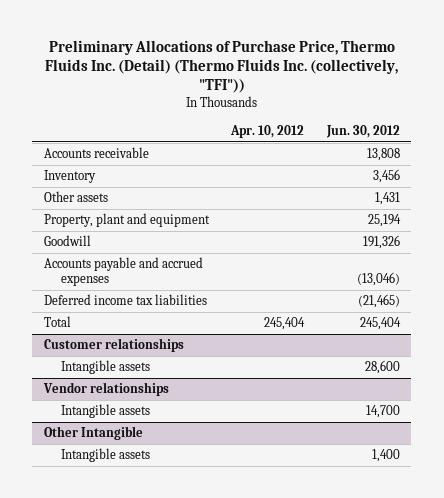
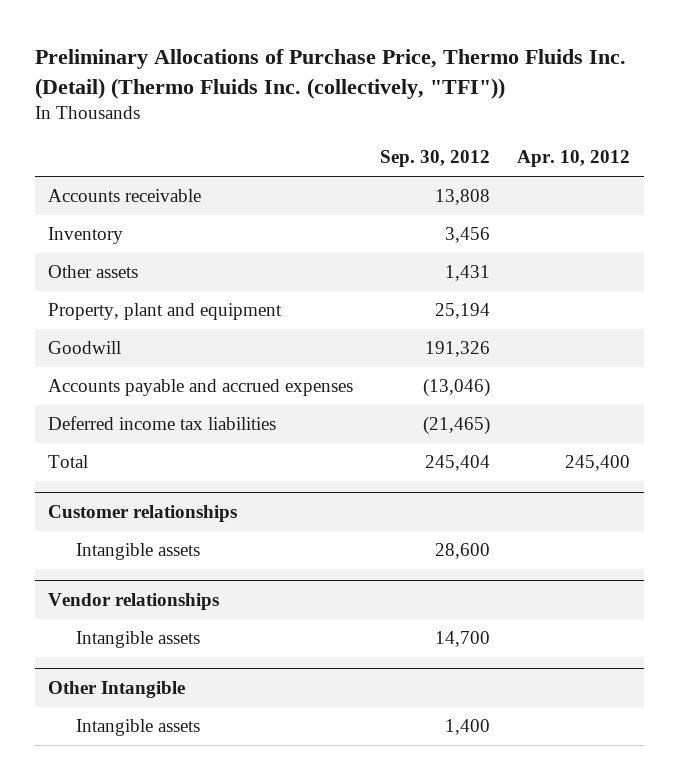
- | Apr. 10, 2012 | Jun. 30, 2012
+ | Sep. 30, 2012 | Apr. 10, 2012
- Total | 245,404 | 245,404
+ Total | 245,404 | 245,400

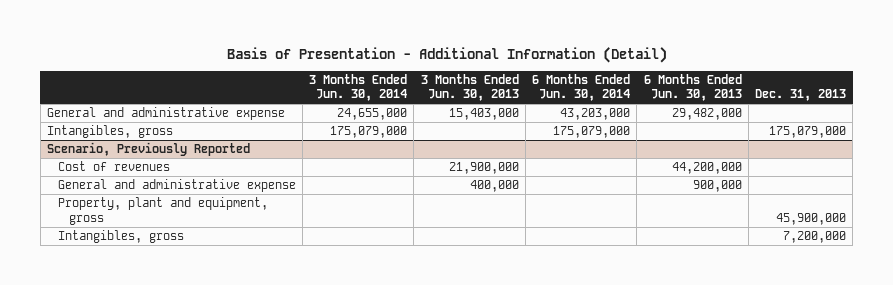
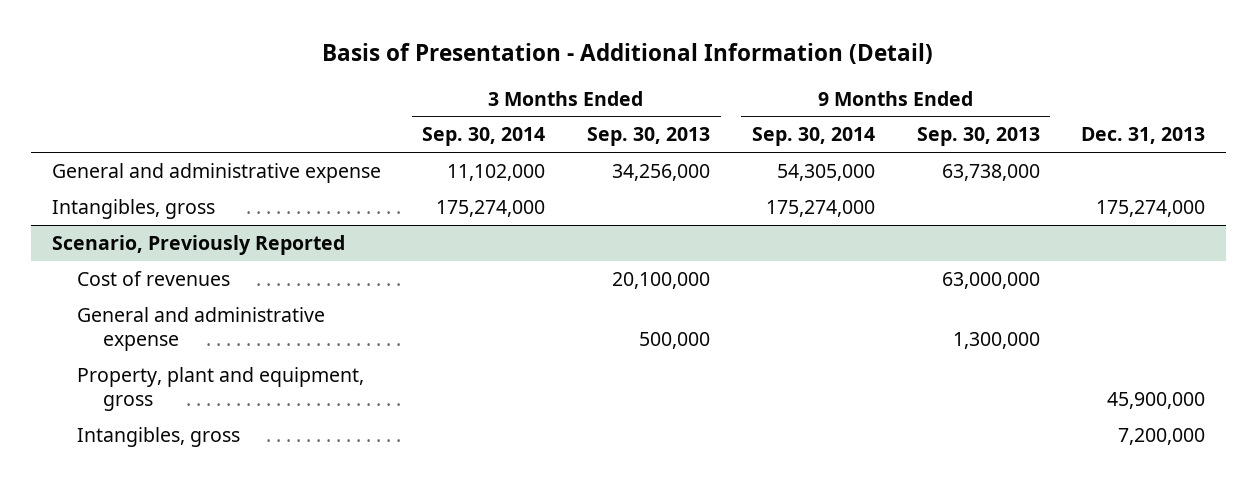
- | 3 Months Ended Jun. 30, 2014 | 3 Months Ended Jun. 30, 2013 | 6 Months Ended Jun. 30, 2014 | 6 Months Ended Jun. 30, 2013 | Dec. 31, 2013
+ | 3 Months Ended Sep. 30, 2014 | 3 Months Ended Sep. 30, 2013 | 9 Months Ended Sep. 30, 2014 | 9 Months Ended Sep. 30, 2013 | Dec. 31, 2013
- Intangibles, gross | 175,079,000 | | 175,079,000 | | 175,079,000
+ Intangibles, gross | 175,274,000 | | 175,274,000 | | 175,274,000

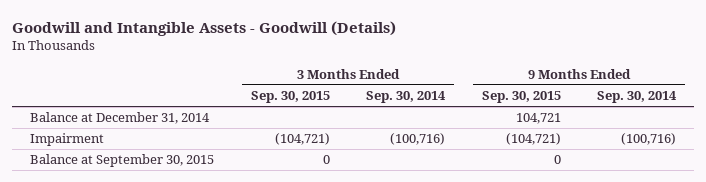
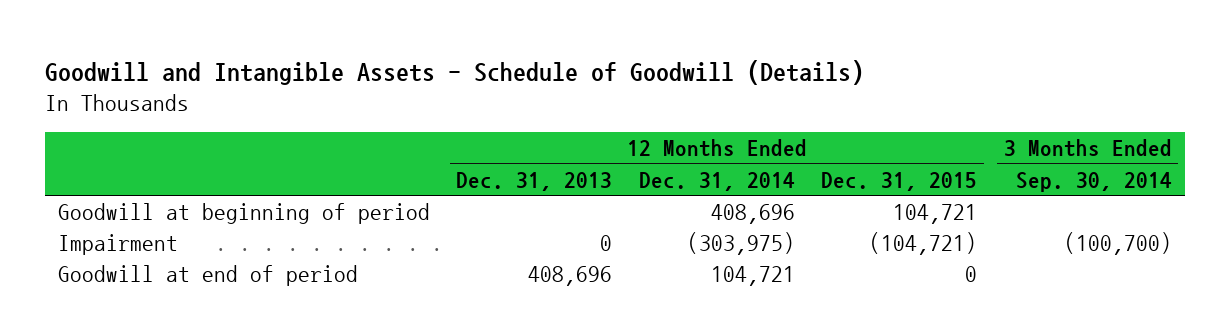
- Goodwill and Intangible Assets - Goodwill (Details)
+ Goodwill and Intangible Assets - Schedule of Goodwill (Details)
- | 3 Months Ended Sep. 30, 2015 | 3 Months Ended Sep. 30, 2014 | 9 Months Ended Sep. 30, 2015 | 9 Months Ended Sep. 30, 2014
+ | 12 Months Ended Dec. 31, 2013 | 12 Months Ended Dec. 31, 2014 | 12 Months Ended Dec. 31, 2015 | 3 Months Ended Sep. 30, 2014
- Balance at December 31, 2014 | | | 104,721 |
- Impairment | (104,721) | (100,716) | (104,721) | (100,716)
- Balance at September 30, 2015 | 0 | | 0 |
+ Goodwill at beginning of period | | 408,696 | 104,721 |
+ Impairment | 0 | (303,975) | (104,721) | (100,700)
+ Goodwill at end of period | 408,696 | 104,721 | 0 |

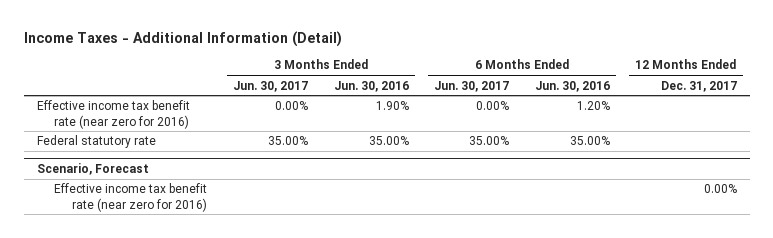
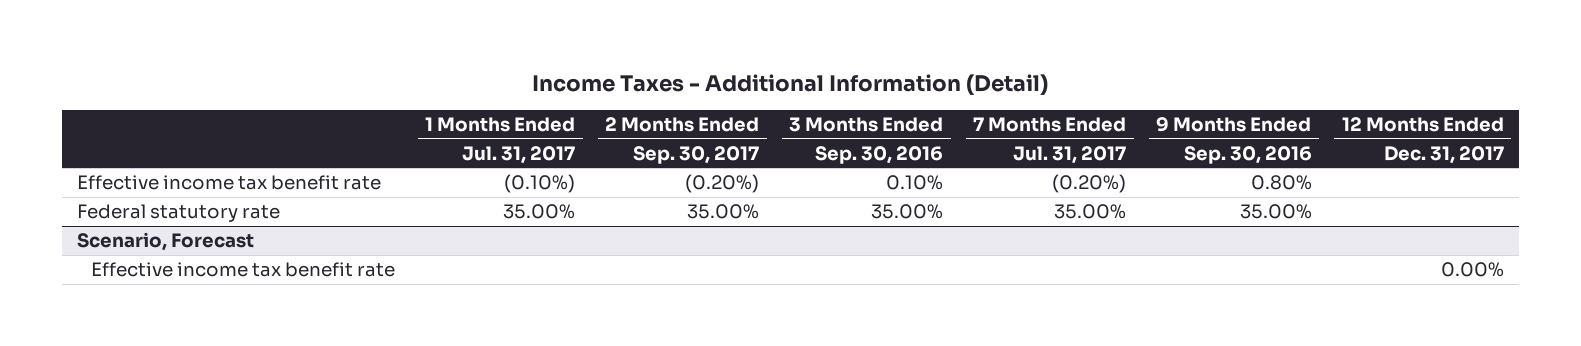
- | 3 Months Ended Jun. 30, 2017 | 3 Months Ended Jun. 30, 2016 | 6 Months Ended Jun. 30, 2017 | 6 Months Ended Jun. 30, 2016 | 12 Months Ended Dec. 31, 2017
+ | 1 Months Ended Jul. 31, 2017 | 2 Months Ended Sep. 30, 2017 | 3 Months Ended Sep. 30, 2016 | 7 Months Ended Jul. 31, 2017 | 9 Months Ended Sep. 30, 2016 | 12 Months Ended Dec. 31, 2017
- Effective income tax benefit rate (near zero for 2016) | 0.00% | 1.90% | 0.00% | 1.20% |
+ Effective income tax benefit rate | (0.10%) | (0.20%) | 0.10% | (0.20%) | 0.80% |
@ Scenario, Forecast
- Effective income tax benefit rate (near zero for 2016) | | | | | 0.00%
+ Effective income tax benefit rate | | | | | | 0.00%

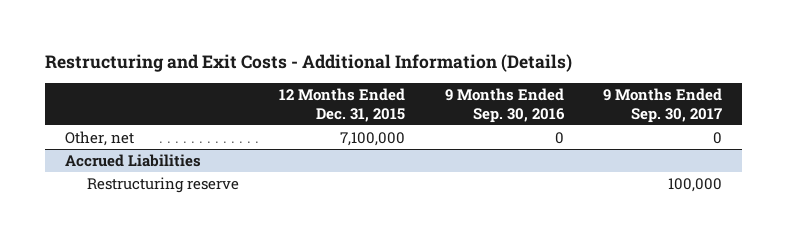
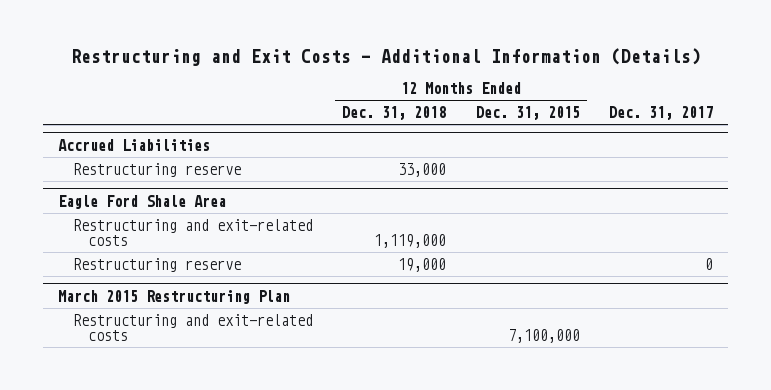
- | 12 Months Ended Dec. 31, 2015 | 9 Months Ended Sep. 30, 2016 | 9 Months Ended Sep. 30, 2017
+ | 12 Months Ended Dec. 31, 2018 | 12 Months Ended Dec. 31, 2015 | Dec. 31, 2017
- Other, net | 7,100,000 | 0 | 0
+ Eagle Ford Shale Area
+ Restructuring and exit-related costs | 1,119,000 | |
+ Restructuring reserve | 19,000 | | 0
+ March 2015 Restructuring Plan
+ Restructuring and exit-related costs | | 7,100,000 |

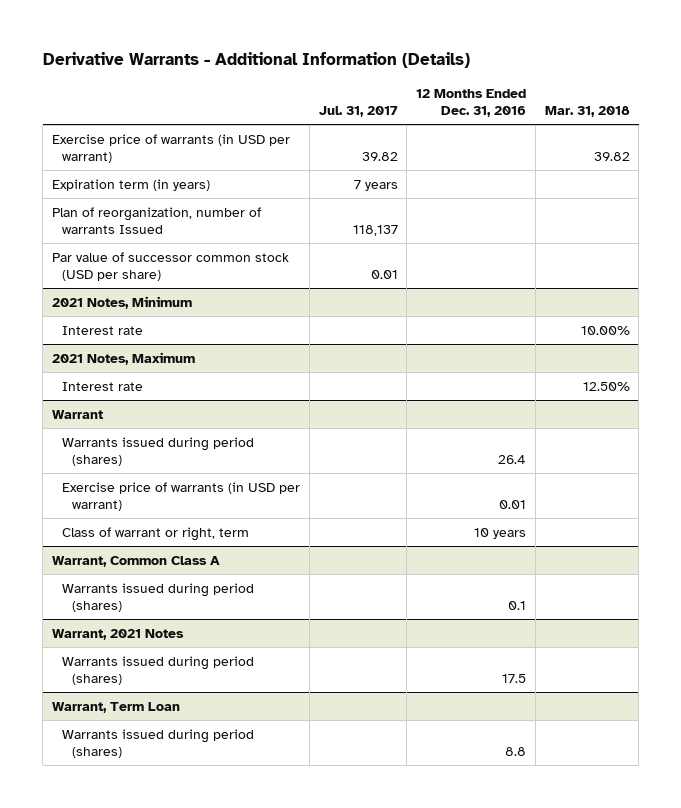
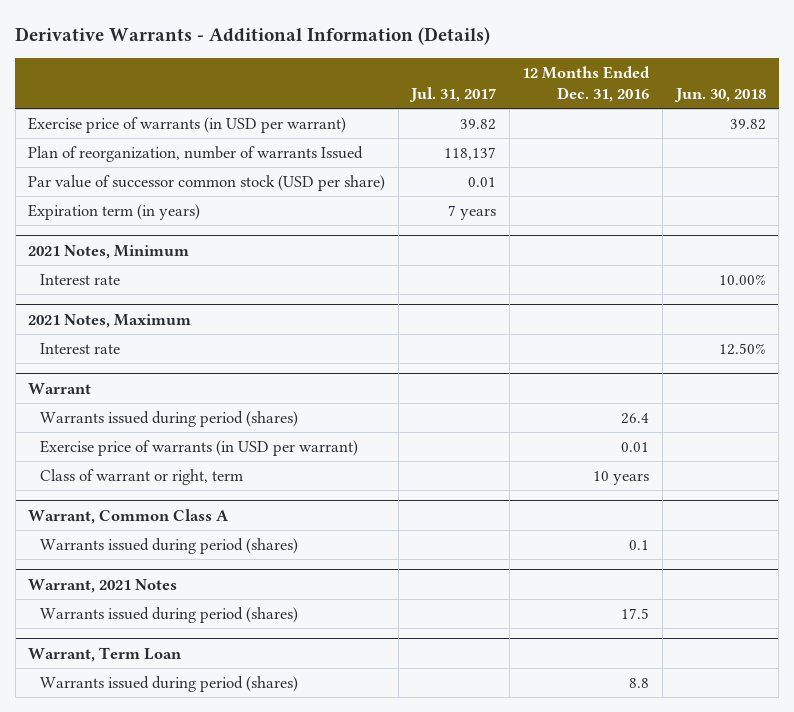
- | Jul. 31, 2017 | 12 Months Ended Dec. 31, 2016 | Mar. 31, 2018
+ | Jul. 31, 2017 | 12 Months Ended Dec. 31, 2016 | Jun. 30, 2018
moved down: Expiration term (in years) | 7 years | |

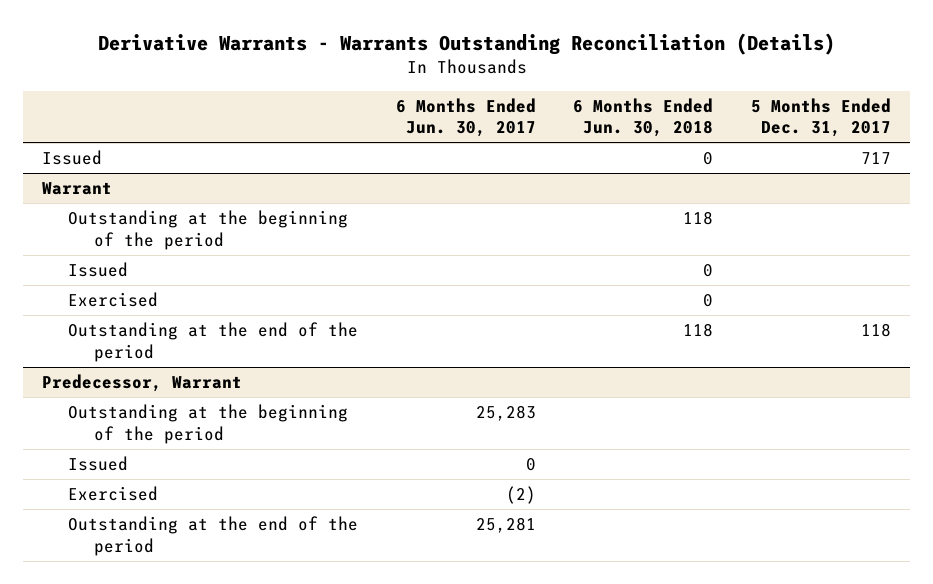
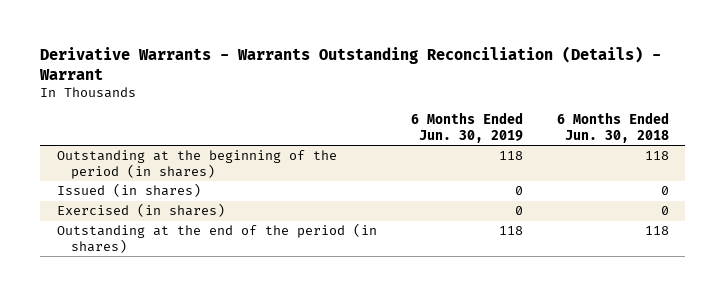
- Derivative Warrants - Warrants Outstanding Reconciliation (Details)
+ Derivative Warrants - Warrants Outstanding Reconciliation (Details) - Warrant
- | 6 Months Ended Jun. 30, 2017 | 6 Months Ended Jun. 30, 2018 | 5 Months Ended Dec. 31, 2017
+ | 6 Months Ended Jun. 30, 2019 | 6 Months Ended Jun. 30, 2018
- Issued | | 0 | 717
- Warrant
- Outstanding at the beginning of the period | | 118 |
- Issued | | 0 |
- Exercised | | 0 |
- Outstanding at the end of the period | | 118 | 118
- Predecessor, Warrant
- Outstanding at the beginning of the period | 25,283 | |
- Issued | 0 | |
- Exercised | (2) | |
- Outstanding at the end of the period | 25,281 | |
+ Outstanding at the beginning of the period (in shares) | 118 | 118
+ Issued (in shares) | 0 | 0
+ Exercised (in shares) | 0 | 0
+ Outstanding at the end of the period (in shares) | 118 | 118

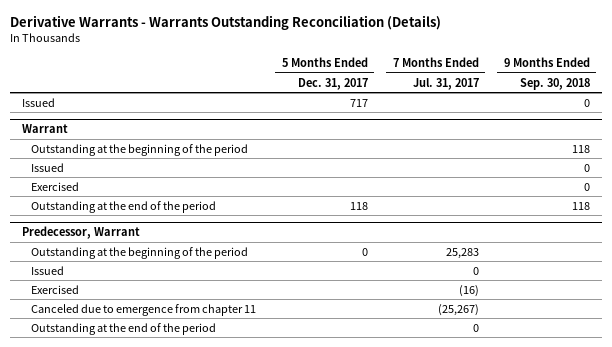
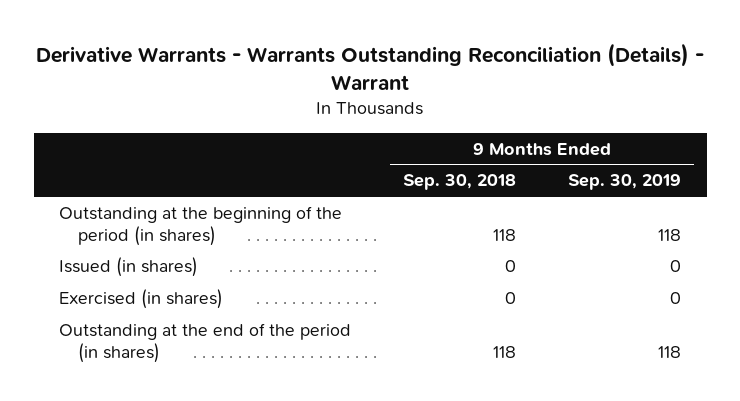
- Derivative Warrants - Warrants Outstanding Reconciliation (Details)
+ Derivative Warrants - Warrants Outstanding Reconciliation (Details) - Warrant
- | 5 Months Ended Dec. 31, 2017 | 7 Months Ended Jul. 31, 2017 | 9 Months Ended Sep. 30, 2018
+ | 9 Months Ended Sep. 30, 2018 | 9 Months Ended Sep. 30, 2019
- Issued | 717 | | 0
- Warrant
- Outstanding at the beginning of the period | | | 118
- Issued | | | 0
- Exercised | | | 0
- Outstanding at the end of the period | 118 | | 118
- Predecessor, Warrant
- Outstanding at the beginning of the period | 0 | 25,283 |
- Issued | | 0 |
- Exercised | | (16) |
- Canceled due to emergence from chapter 11 | | (25,267) |
- Outstanding at the end of the period | | 0 |
+ Outstanding at the beginning of the period (in shares) | 118 | 118
+ Issued (in shares) | 0 | 0
+ Exercised (in shares) | 0 | 0
+ Outstanding at the end of the period (in shares) | 118 | 118

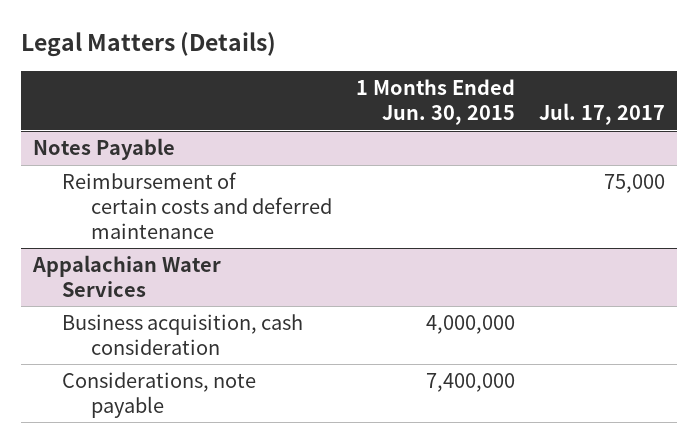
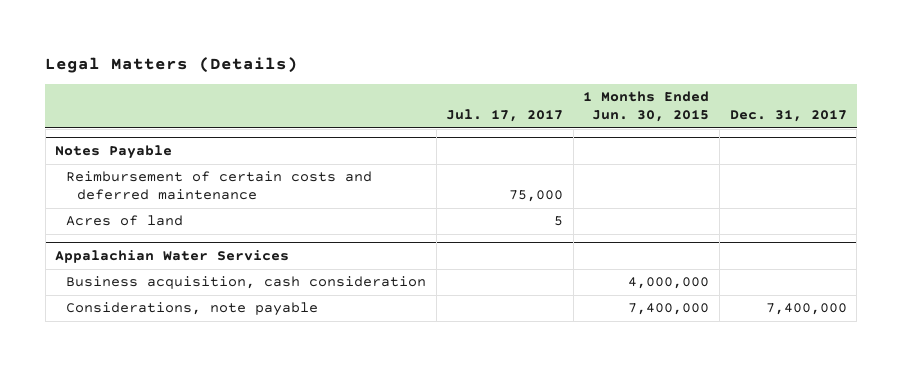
- | 1 Months Ended Jun. 30, 2015 | Jul. 17, 2017
+ | Jul. 17, 2017 | 1 Months Ended Jun. 30, 2015 | Dec. 31, 2017
@ Notes Payable
+ Acres of land | 5 | |

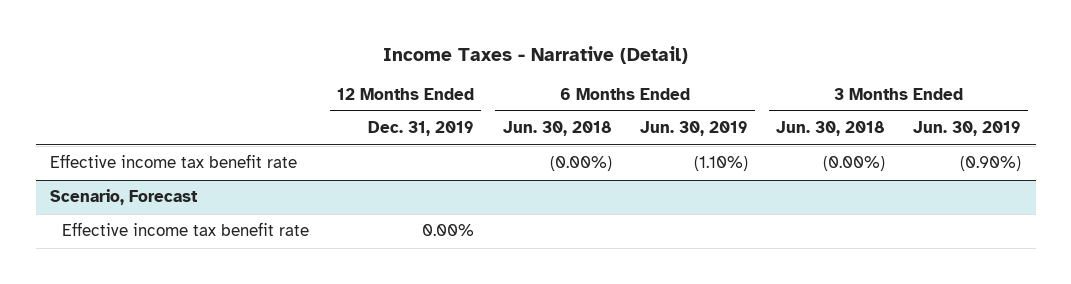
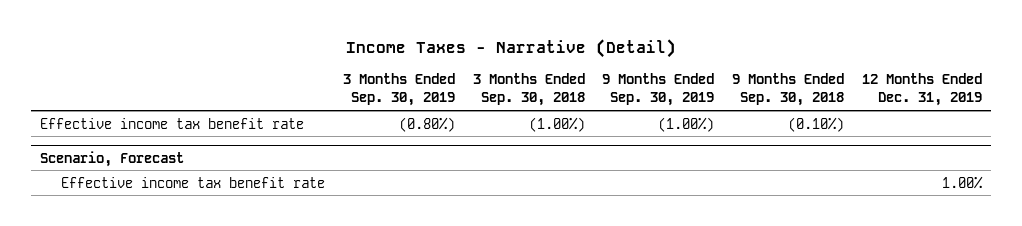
- | 12 Months Ended Dec. 31, 2019 | 6 Months Ended Jun. 30, 2018 | 6 Months Ended Jun. 30, 2019 | 3 Months Ended Jun. 30, 2018 | 3 Months Ended Jun. 30, 2019
+ | 3 Months Ended Sep. 30, 2019 | 3 Months Ended Sep. 30, 2018 | 9 Months Ended Sep. 30, 2019 | 9 Months Ended Sep. 30, 2018 | 12 Months Ended Dec. 31, 2019
@ Scenario, Forecast
- Effective income tax benefit rate | 0.00% | | | |
+ Effective income tax benefit rate | | | | | 1.00%

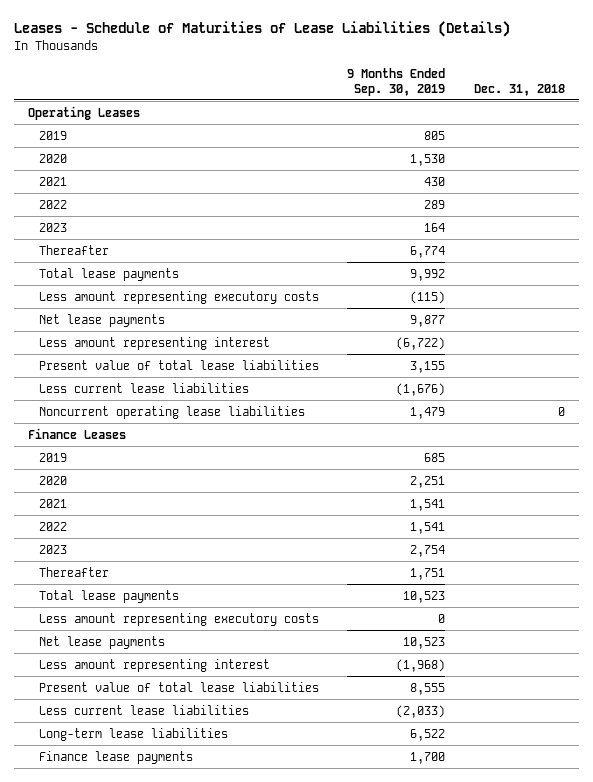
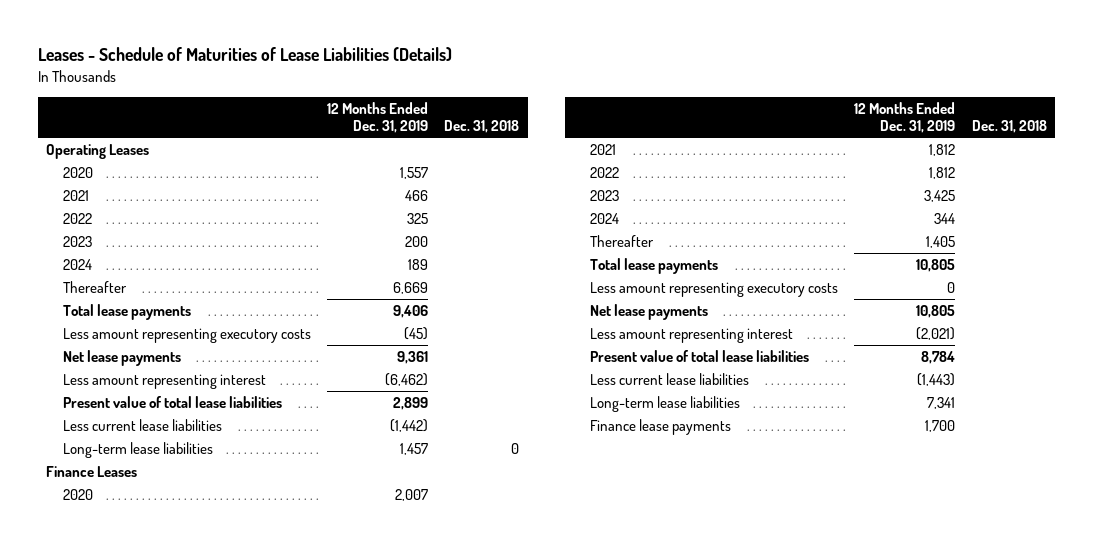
- | 9 Months Ended Sep. 30, 2019 | Dec. 31, 2018
+ | 12 Months Ended Dec. 31, 2019 | Dec. 31, 2018
- 2019 | 805 |
+ 2024 | 189 |
- Noncurrent operating lease liabilities | 1,479 | 0
+ Long-term lease liabilities | 1,457 | 0
- 2019 | 685 |
+ 2024 | 344 |

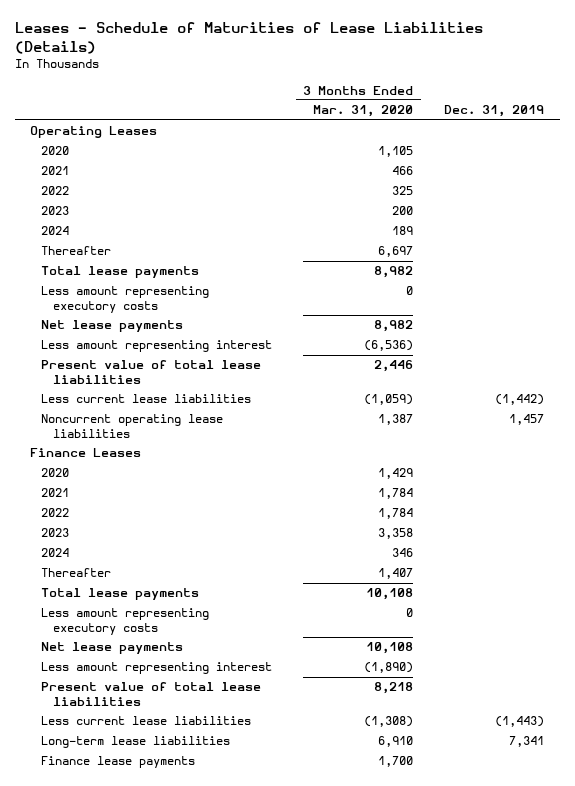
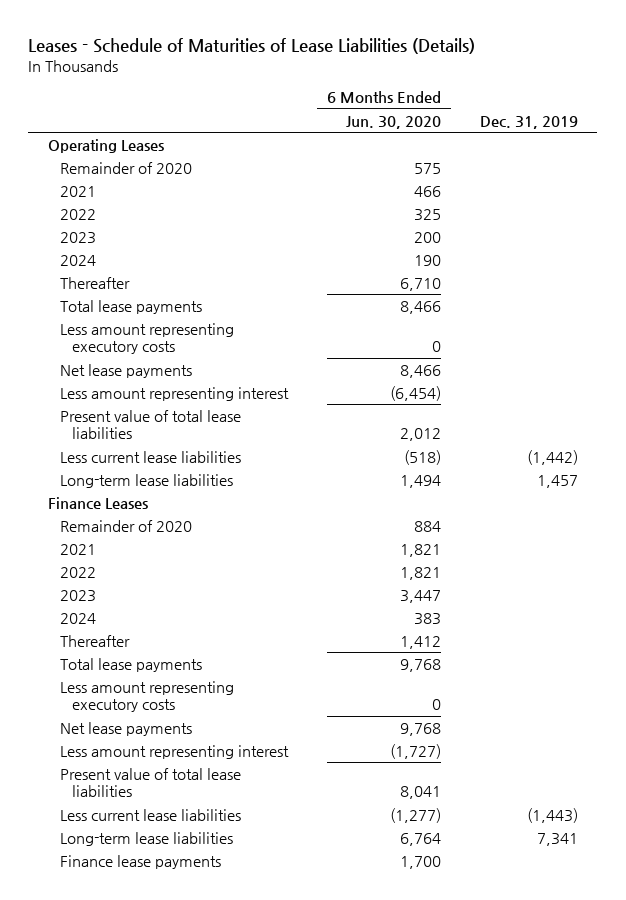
- | 3 Months Ended Mar. 31, 2020 | Dec. 31, 2019
+ | 6 Months Ended Jun. 30, 2020 | Dec. 31, 2019
- 2020 | 1,105 |
+ Remainder of 2020 | 575 |
- Noncurrent operating lease liabilities | 1,387 | 1,457
+ Long-term lease liabilities | 1,494 | 1,457
- 2020 | 1,429 |
+ Remainder of 2020 | 884 |

